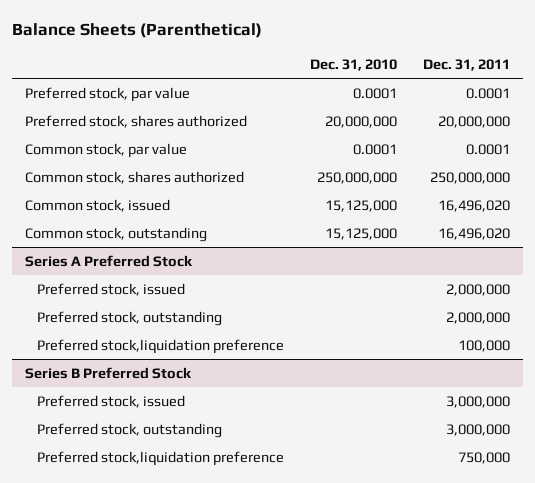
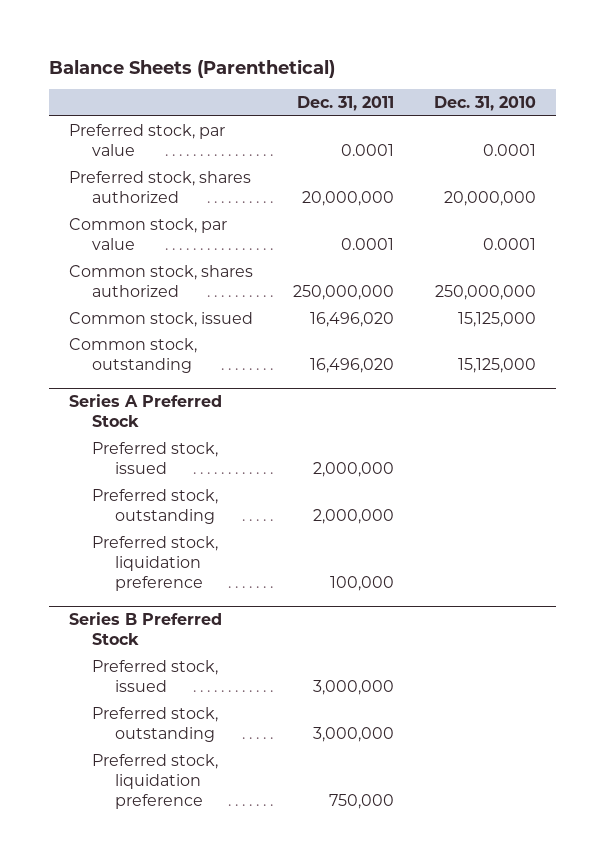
- | Dec. 31, 2010 | Dec. 31, 2011
+ | Dec. 31, 2011 | Dec. 31, 2010
@ Series A Preferred Stock
- Preferred stock,liquidation preference | | 100,000
+ Preferred stock, liquidation preference | 100,000 |
@ Series B Preferred Stock
- Preferred stock,liquidation preference | | 750,000
+ Preferred stock, liquidation preference | 750,000 |

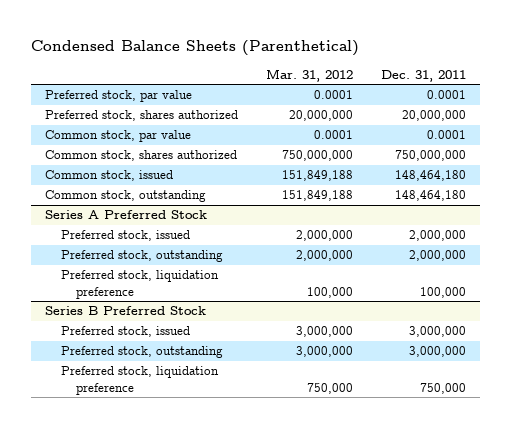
- Balance Sheets (Parenthetical)
+ Condensed Balance Sheets (Parenthetical)
- | Dec. 31, 2011 | Dec. 31, 2010
+ | Mar. 31, 2012 | Dec. 31, 2011
- Common stock, shares authorized | 250,000,000 | 250,000,000
- Common stock, issued | 16,496,020 | 15,125,000
- Common stock, outstanding | 16,496,020 | 15,125,000
+ Common stock, shares authorized | 750,000,000 | 750,000,000
+ Common stock, issued | 151,849,188 | 148,464,180
+ Common stock, outstanding | 151,849,188 | 148,464,180

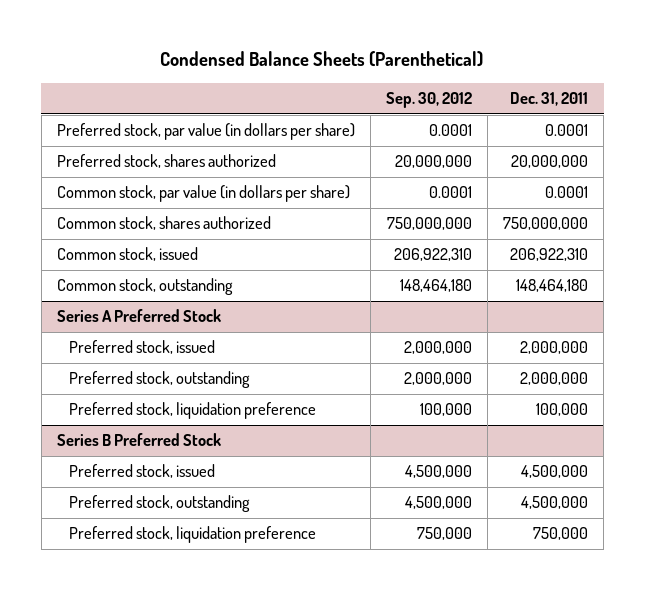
- | Mar. 31, 2012 | Dec. 31, 2011
+ | Sep. 30, 2012 | Dec. 31, 2011
- Preferred stock, par value | 0.0001 | 0.0001
+ Preferred stock, par value (in dollars per share) | 0.0001 | 0.0001
- Common stock, par value | 0.0001 | 0.0001
+ Common stock, par value (in dollars per share) | 0.0001 | 0.0001
- Common stock, issued | 151,849,188 | 148,464,180
+ Common stock, issued | 206,922,310 | 206,922,310
@ Series B Preferred Stock
- Preferred stock, issued | 3,000,000 | 3,000,000
- Preferred stock, outstanding | 3,000,000 | 3,000,000
+ Preferred stock, issued | 4,500,000 | 4,500,000
+ Preferred stock, outstanding | 4,500,000 | 4,500,000

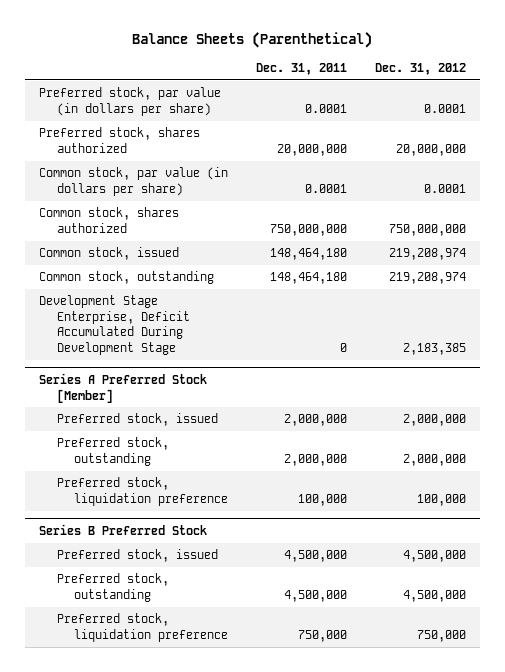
- Condensed Balance Sheets (Parenthetical)
+ Balance Sheets (Parenthetical)
- | Sep. 30, 2012 | Dec. 31, 2011
+ | Dec. 31, 2011 | Dec. 31, 2012
- Common stock, issued | 206,922,310 | 206,922,310
+ Common stock, issued | 148,464,180 | 219,208,974
- Series A Preferred Stock
+ Development Stage Enterprise, Deficit Accumulated During Development Stage | 0 | 2,183,385
+ Series A Preferred Stock [Member]

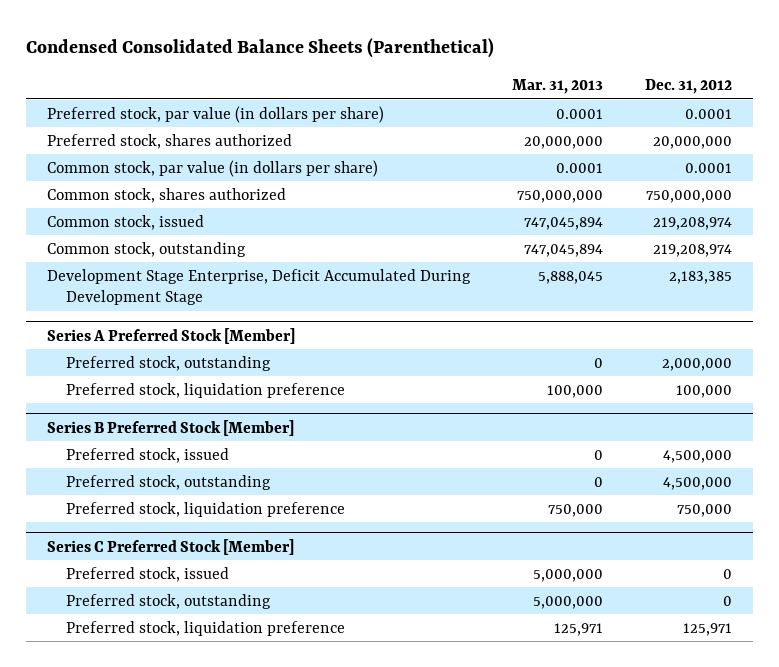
- Balance Sheets (Parenthetical)
+ Condensed Consolidated Balance Sheets (Parenthetical)
- | Dec. 31, 2011 | Dec. 31, 2012
+ | Mar. 31, 2013 | Dec. 31, 2012
@ Series A Preferred Stock [Member]
- Preferred stock, issued | 2,000,000 | 2,000,000
- Series B Preferred Stock
+ Series B Preferred Stock [Member]
+ Series C Preferred Stock [Member]
+ Preferred stock, issued | 5,000,000 | 0
+ Preferred stock, outstanding | 5,000,000 | 0
+ Preferred stock, liquidation preference | 125,971 | 125,971

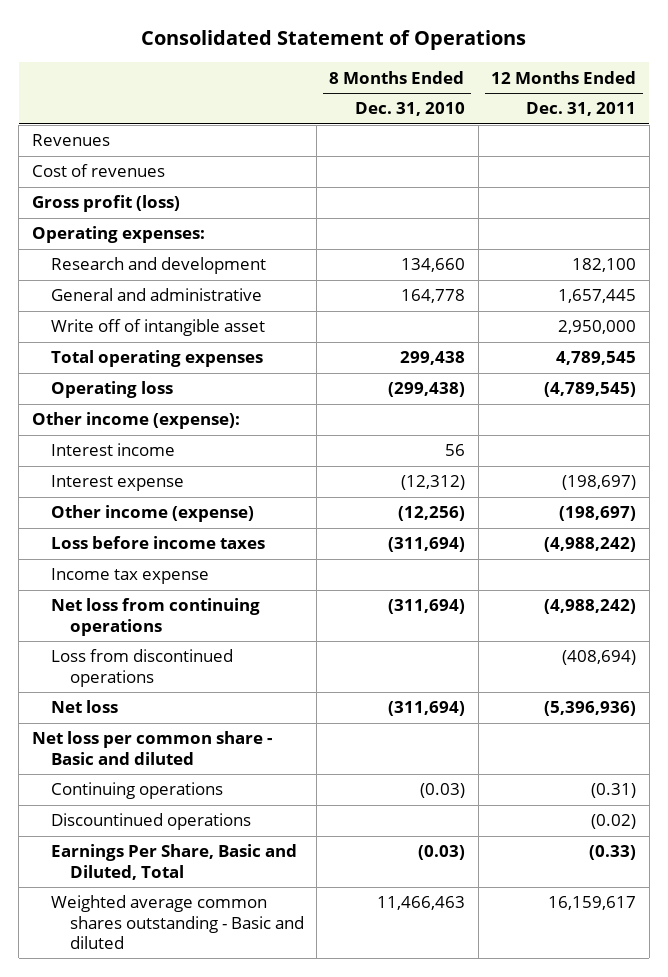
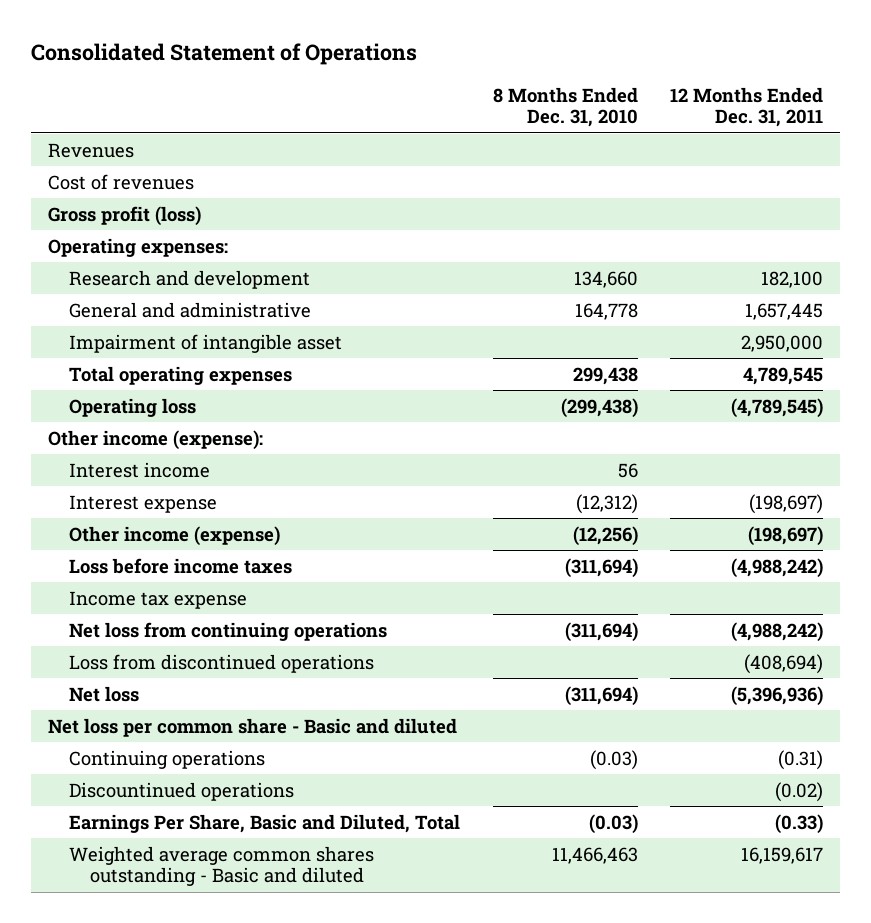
- Write off of intangible asset | | 2,950,000
+ Impairment of intangible asset | | 2,950,000

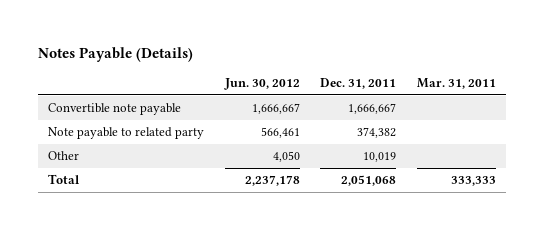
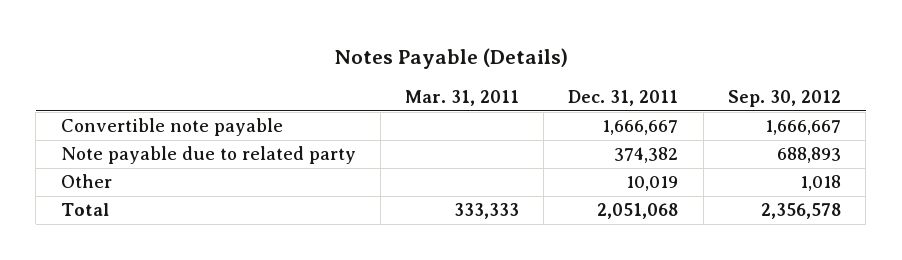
- | Jun. 30, 2012 | Dec. 31, 2011 | Mar. 31, 2011
+ | Mar. 31, 2011 | Dec. 31, 2011 | Sep. 30, 2012
- Note payable to related party | 566,461 | 374,382 |
+ Note payable due to related party | | 374,382 | 688,893

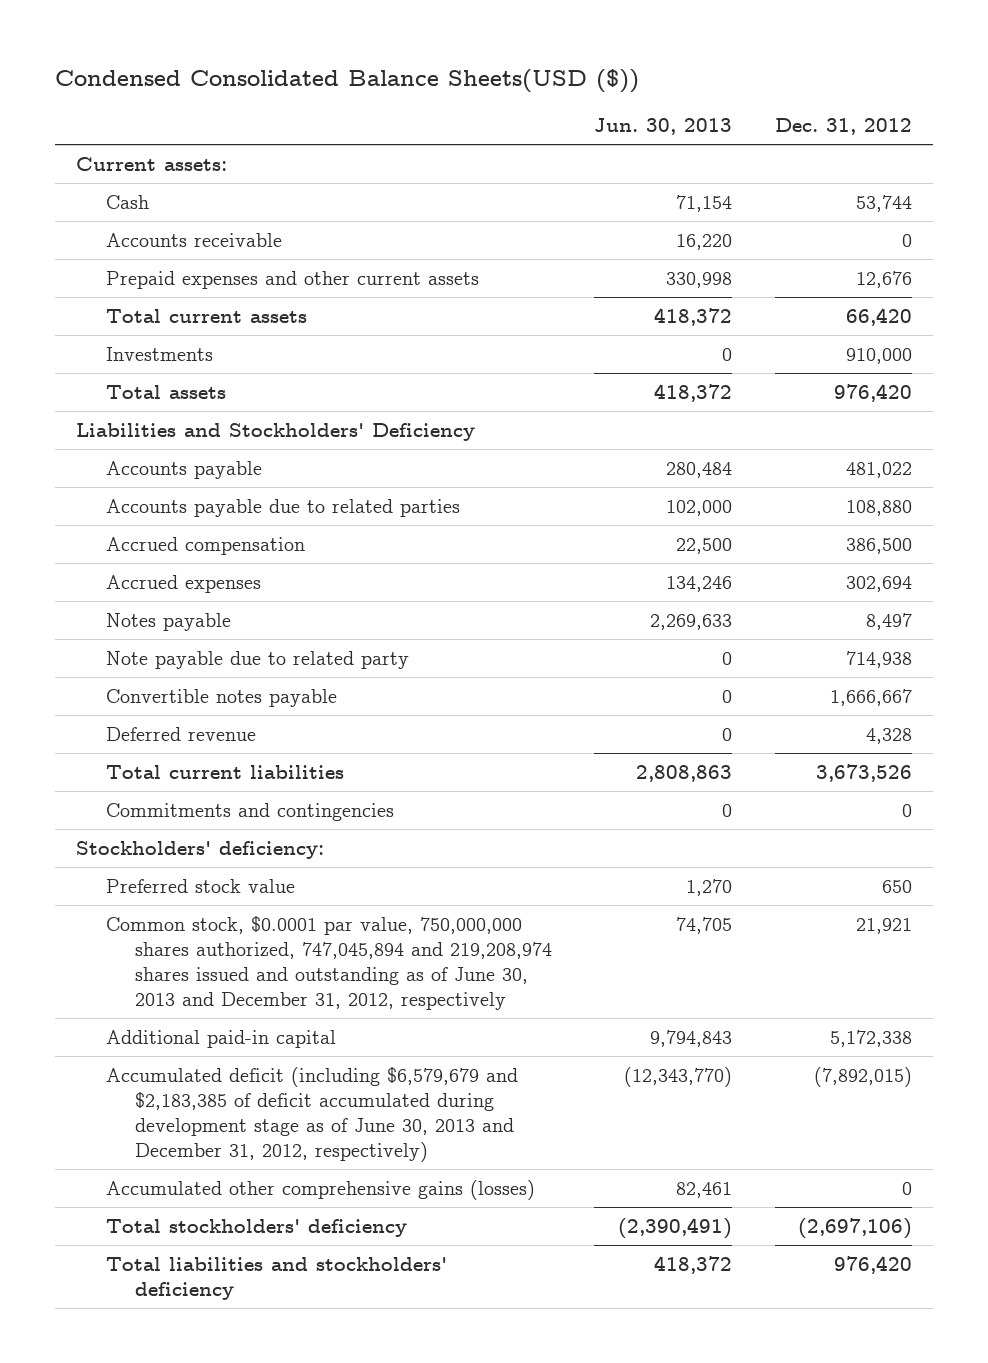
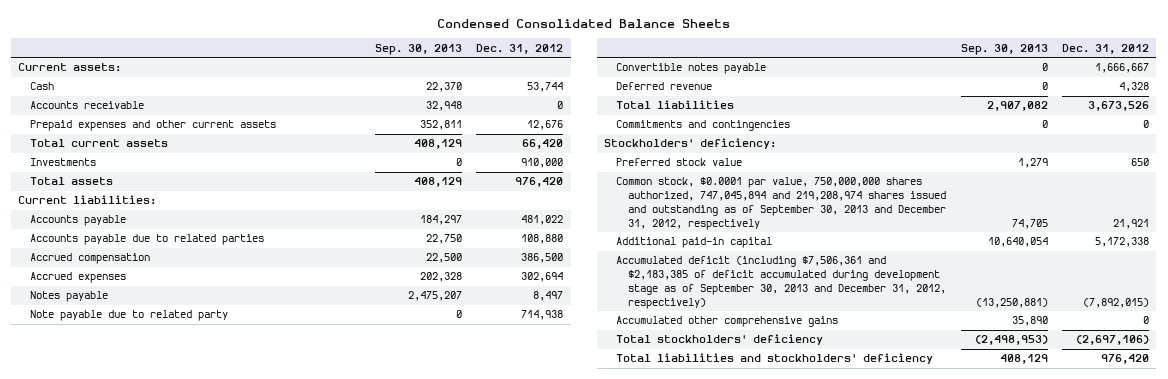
- Condensed Consolidated Balance Sheets(USD ($))
+ Condensed Consolidated Balance Sheets
- | Jun. 30, 2013 | Dec. 31, 2012
+ | Sep. 30, 2013 | Dec. 31, 2012
- Liabilities and Stockholders' Deficiency
+ Current liabilities:
- Total current liabilities | 2,808,863 | 3,673,526
+ Total liabilities | 2,907,082 | 3,673,526
- Common stock, $0.0001 par value, 750,000,000 shares authorized, 747,045,894 and 219,208,974 shares issued and outstanding as of June 30, 2013 and December 31, 2012, respectively | 74,705 | 21,921
+ Common stock, $0.0001 par value, 750,000,000 shares authorized, 747,045,894 and 219,208,974 shares issued and outstanding as of September 30, 2013 and December 31, 2012, respectively | 74,705 | 21,921
- Accumulated deficit (including $6,579,679 and $2,183,385 of deficit accumulated during development stage as of June 30, 2013 and December 31, 2012, respectively) | (12,343,770) | (7,892,015)
- Accumulated other comprehensive gains (losses) | 82,461 | 0
+ Accumulated deficit (including $7,506,361 and $2,183,385 of deficit accumulated during development stage as of September 30, 2013 and December 31, 2012, respectively) | (13,250,881) | (7,892,015)
+ Accumulated other comprehensive gains | 35,890 | 0

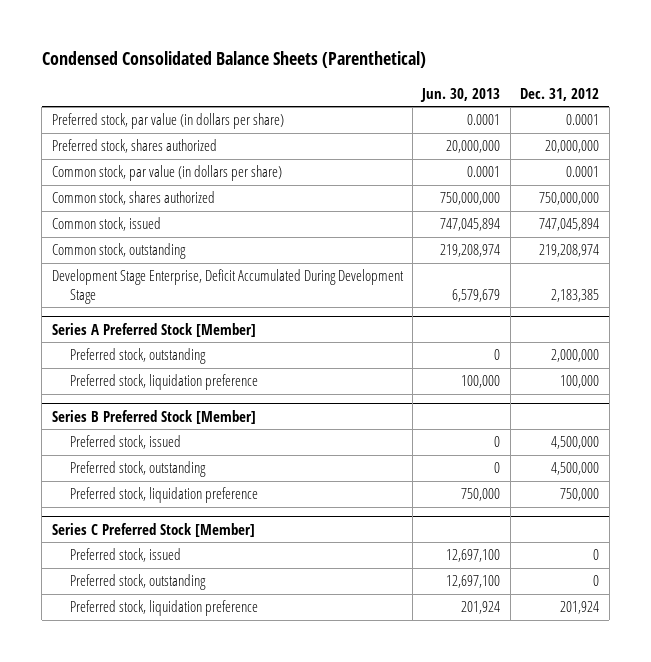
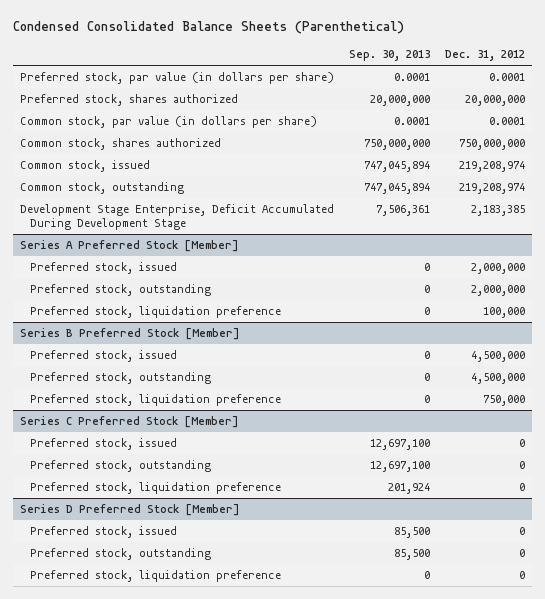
- | Jun. 30, 2013 | Dec. 31, 2012
+ | Sep. 30, 2013 | Dec. 31, 2012
- Common stock, issued | 747,045,894 | 747,045,894
+ Common stock, issued | 747,045,894 | 219,208,974
@ Series A Preferred Stock [Member]
+ Preferred stock, issued | 0 | 2,000,000
@ Series C Preferred Stock [Member]
- Preferred stock, liquidation preference | 201,924 | 201,924
+ Preferred stock, liquidation preference | 201,924 | 0
+ Series D Preferred Stock [Member]
+ Preferred stock, issued | 85,500 | 0
+ Preferred stock, outstanding | 85,500 | 0
+ Preferred stock, liquidation preference | 0 | 0

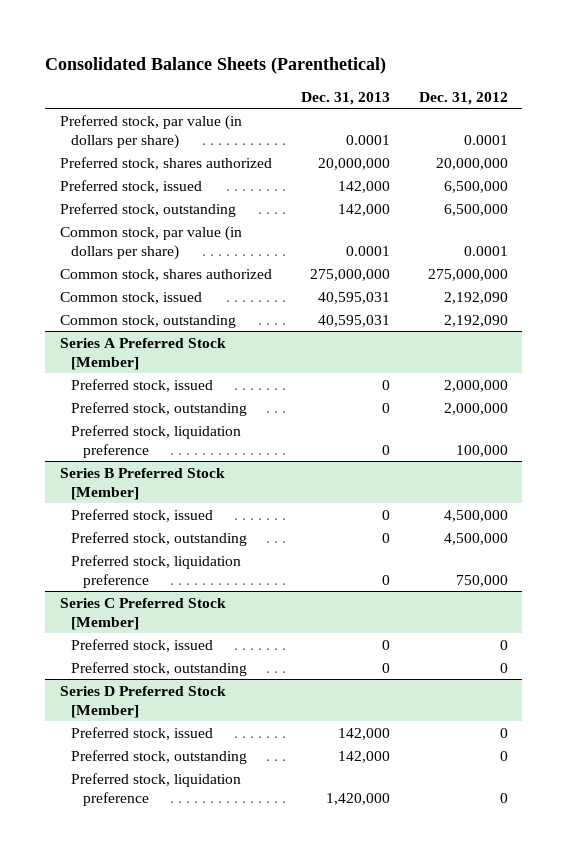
- Condensed Consolidated Balance Sheets (Parenthetical)
+ Consolidated Balance Sheets (Parenthetical)
- | Sep. 30, 2013 | Dec. 31, 2012
+ | Dec. 31, 2013 | Dec. 31, 2012
+ Preferred stock, issued | 142,000 | 6,500,000
+ Preferred stock, outstanding | 142,000 | 6,500,000
- Common stock, shares authorized | 750,000,000 | 750,000,000
- Common stock, issued | 747,045,894 | 219,208,974
- Common stock, outstanding | 747,045,894 | 219,208,974
- Development Stage Enterprise, Deficit Accumulated During Development Stage | 7,506,361 | 2,183,385
+ Common stock, shares authorized | 275,000,000 | 275,000,000
+ Common stock, issued | 40,595,031 | 2,192,090
+ Common stock, outstanding | 40,595,031 | 2,192,090
@ Series C Preferred Stock [Member]
- Preferred stock, liquidation preference | 201,924 | 0

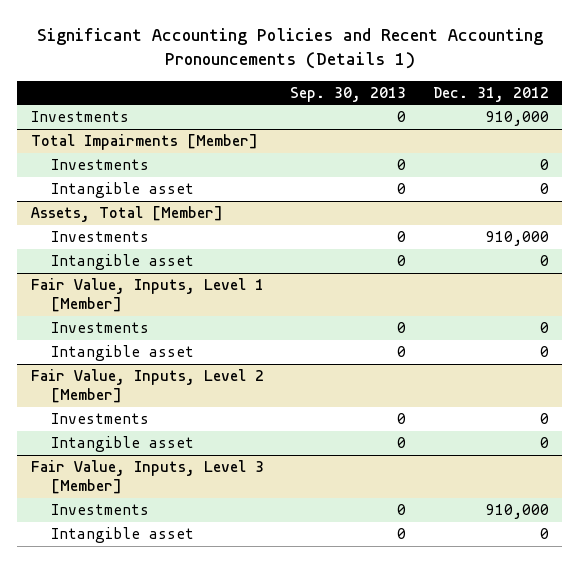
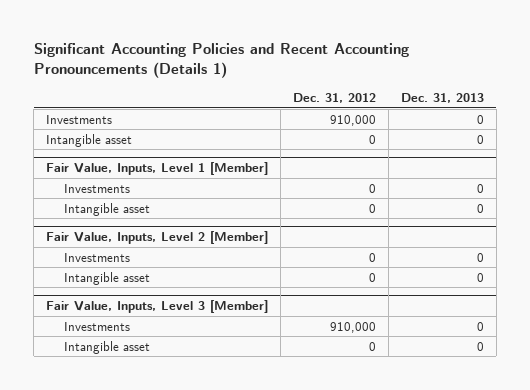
- | Sep. 30, 2013 | Dec. 31, 2012
+ | Dec. 31, 2012 | Dec. 31, 2013
- Total Impairments [Member]
- Investments | 0 | 0
- Assets, Total [Member]
- Investments | 0 | 910,000
- Intangible asset | 0 | 0

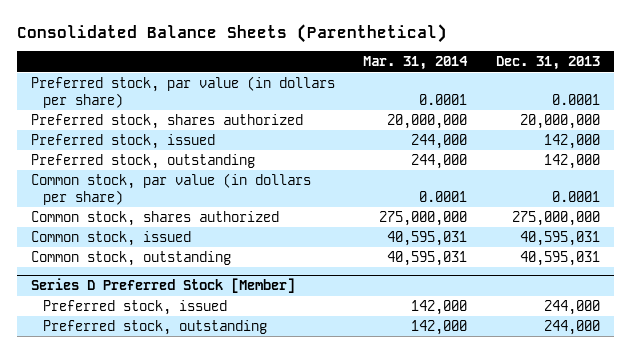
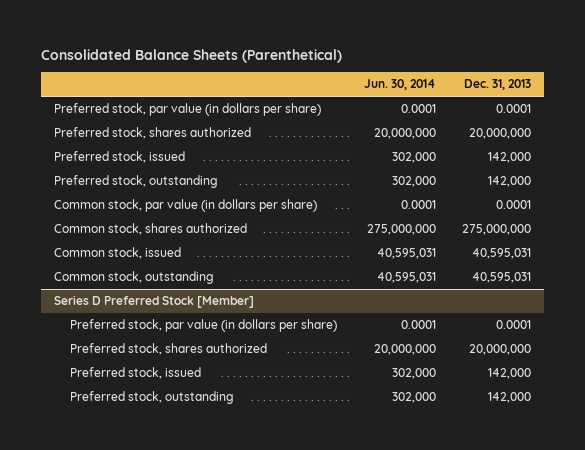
- | Mar. 31, 2014 | Dec. 31, 2013
+ | Jun. 30, 2014 | Dec. 31, 2013
@ Series D Preferred Stock [Member]
- Preferred stock, issued | 142,000 | 244,000
- Preferred stock, outstanding | 142,000 | 244,000
+ Preferred stock, par value (in dollars per share) | 0.0001 | 0.0001
+ Preferred stock, shares authorized | 20,000,000 | 20,000,000
+ Preferred stock, issued | 302,000 | 142,000
+ Preferred stock, outstanding | 302,000 | 142,000

